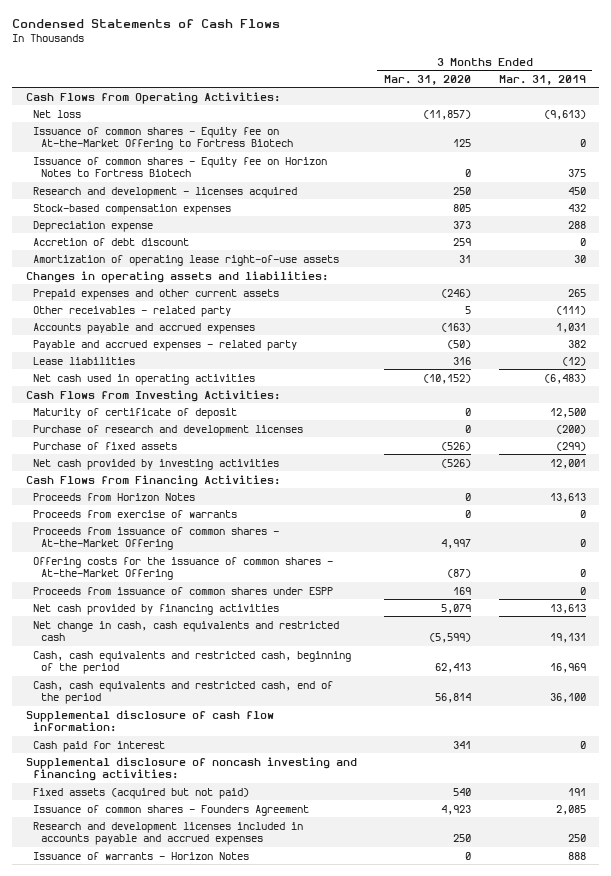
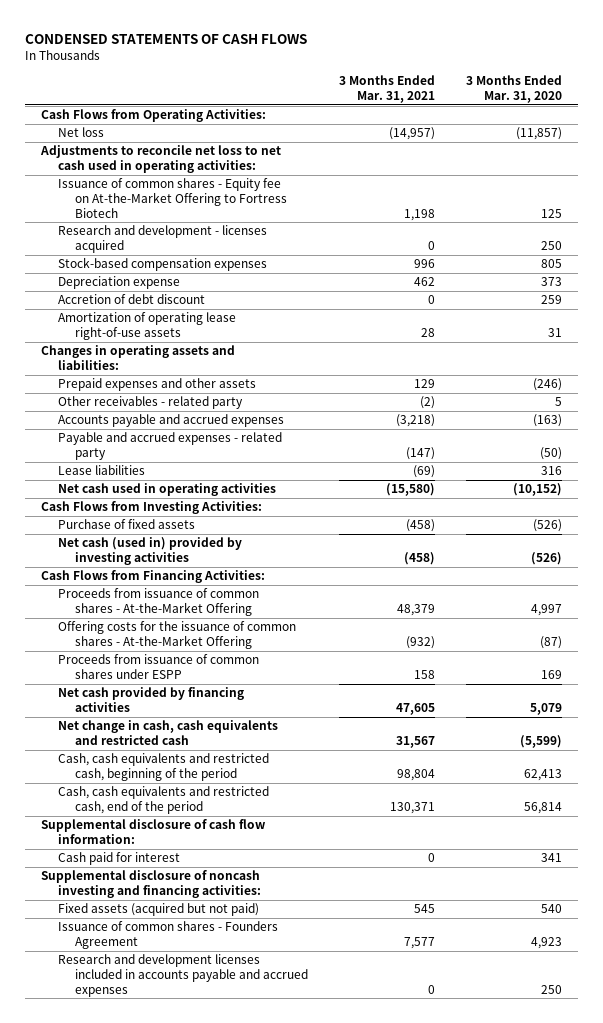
- Condensed Statements of Cash Flows
+ CONDENSED STATEMENTS OF CASH FLOWS
- | 3 Months Ended Mar. 31, 2020 | 3 Months Ended Mar. 31, 2019
+ | 3 Months Ended Mar. 31, 2021 | 3 Months Ended Mar. 31, 2020
+ Adjustments to reconcile net loss to net cash used in operating activities:
- Issuance of common shares - Equity fee on Horizon Notes to Fortress Biotech | 0 | 375
- Prepaid expenses and other current assets | (246) | 265
+ Prepaid expenses and other assets | 129 | (246)
- Maturity of certificate of deposit | 0 | 12,500
- Purchase of research and development licenses | 0 | (200)
- Net cash provided by investing activities | (526) | 12,001
+ Net cash (used in) provided by investing activities | (458) | (526)
- Proceeds from Horizon Notes | 0 | 13,613
- Proceeds from exercise of warrants | 0 | 0
- Issuance of warrants - Horizon Notes | 0 | 888

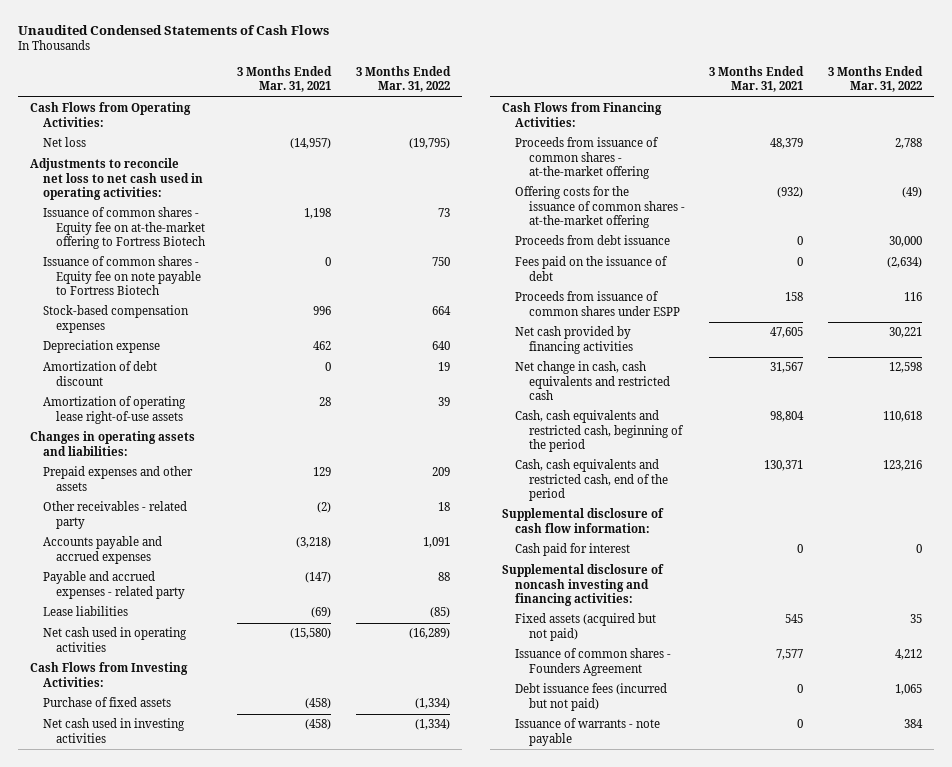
- CONDENSED STATEMENTS OF CASH FLOWS
+ Unaudited Condensed Statements of Cash Flows
- | 3 Months Ended Mar. 31, 2021 | 3 Months Ended Mar. 31, 2020
+ | 3 Months Ended Mar. 31, 2021 | 3 Months Ended Mar. 31, 2022
- Issuance of common shares - Equity fee on At-the-Market Offering to Fortress Biotech | 1,198 | 125
- Research and development - licenses acquired | 0 | 250
+ Issuance of common shares - Equity fee on at-the-market offering to Fortress Biotech | 1,198 | 73
+ Issuance of common shares - Equity fee on note payable to Fortress Biotech | 0 | 750
- Accretion of debt discount | 0 | 259
+ Amortization of debt discount | 0 | 19
- Net cash (used in) provided by investing activities | (458) | (526)
+ Net cash used in investing activities | (458) | (1,334)
- Proceeds from issuance of common shares - At-the-Market Offering | 48,379 | 4,997
- Offering costs for the issuance of common shares - At-the-Market Offering | (932) | (87)
+ Proceeds from issuance of common shares - at-the-market offering | 48,379 | 2,788
+ Offering costs for the issuance of common shares - at-the-market offering | (932) | (49)
+ Proceeds from debt issuance | 0 | 30,000
+ Fees paid on the issuance of debt | 0 | (2,634)
- Research and development licenses included in accounts payable and accrued expenses | 0 | 250
+ Debt issuance fees (incurred but not paid) | 0 | 1,065
+ Issuance of warrants - note payable | 0 | 384

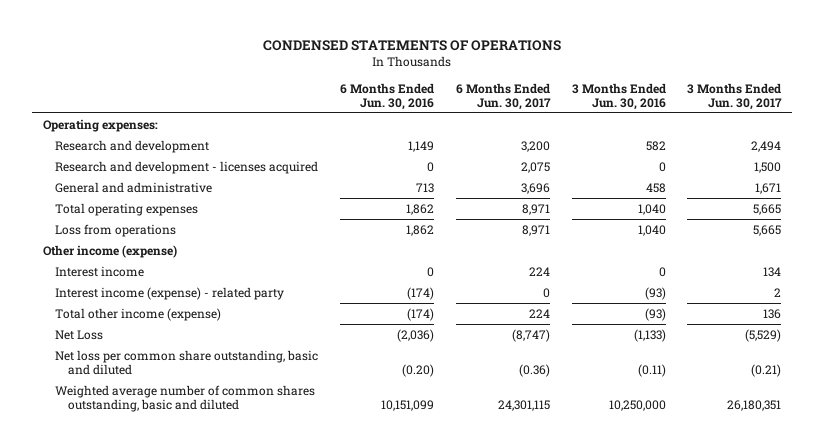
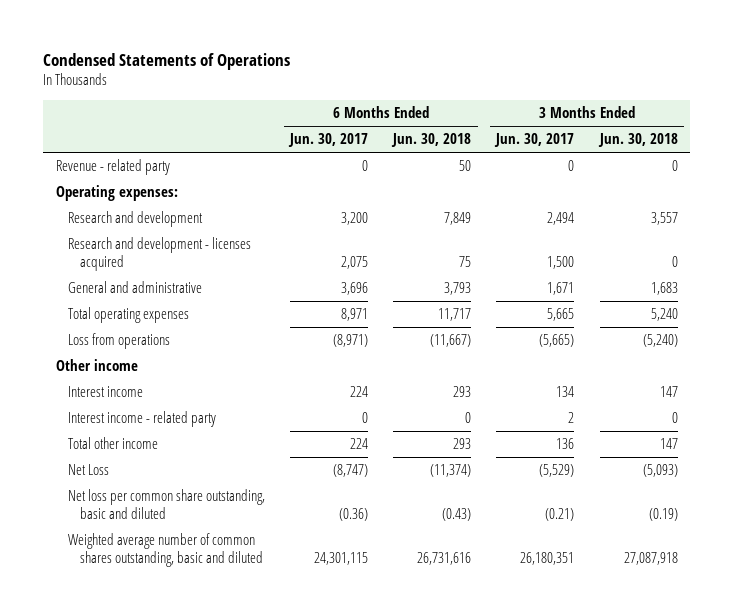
- CONDENSED STATEMENTS OF OPERATIONS
+ Condensed Statements of Operations
- | 6 Months Ended Jun. 30, 2016 | 6 Months Ended Jun. 30, 2017 | 3 Months Ended Jun. 30, 2016 | 3 Months Ended Jun. 30, 2017
+ | 6 Months Ended Jun. 30, 2017 | 6 Months Ended Jun. 30, 2018 | 3 Months Ended Jun. 30, 2017 | 3 Months Ended Jun. 30, 2018
+ Revenue - related party | 0 | 50 | 0 | 0
- Loss from operations | 1,862 | 8,971 | 1,040 | 5,665
- Other income (expense)
+ Loss from operations | (8,971) | (11,667) | (5,665) | (5,240)
+ Other income
- Interest income (expense) - related party | (174) | 0 | (93) | 2
- Total other income (expense) | (174) | 224 | (93) | 136
+ Interest income - related party | 0 | 0 | 2 | 0
+ Total other income | 224 | 293 | 136 | 147

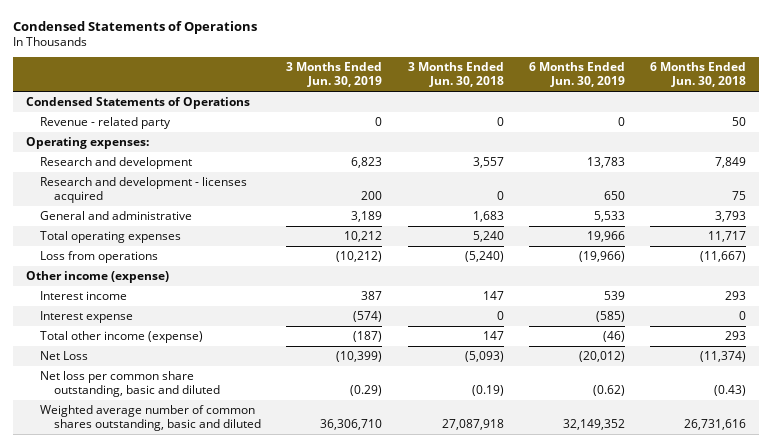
- | 6 Months Ended Jun. 30, 2017 | 6 Months Ended Jun. 30, 2018 | 3 Months Ended Jun. 30, 2017 | 3 Months Ended Jun. 30, 2018
+ | 3 Months Ended Jun. 30, 2019 | 3 Months Ended Jun. 30, 2018 | 6 Months Ended Jun. 30, 2019 | 6 Months Ended Jun. 30, 2018
+ Condensed Statements of Operations
- Other income
+ Other income (expense)
- Interest income - related party | 0 | 0 | 2 | 0
- Total other income | 224 | 293 | 136 | 147
+ Interest expense | (574) | 0 | (585) | 0
+ Total other income (expense) | (187) | 147 | (46) | 293

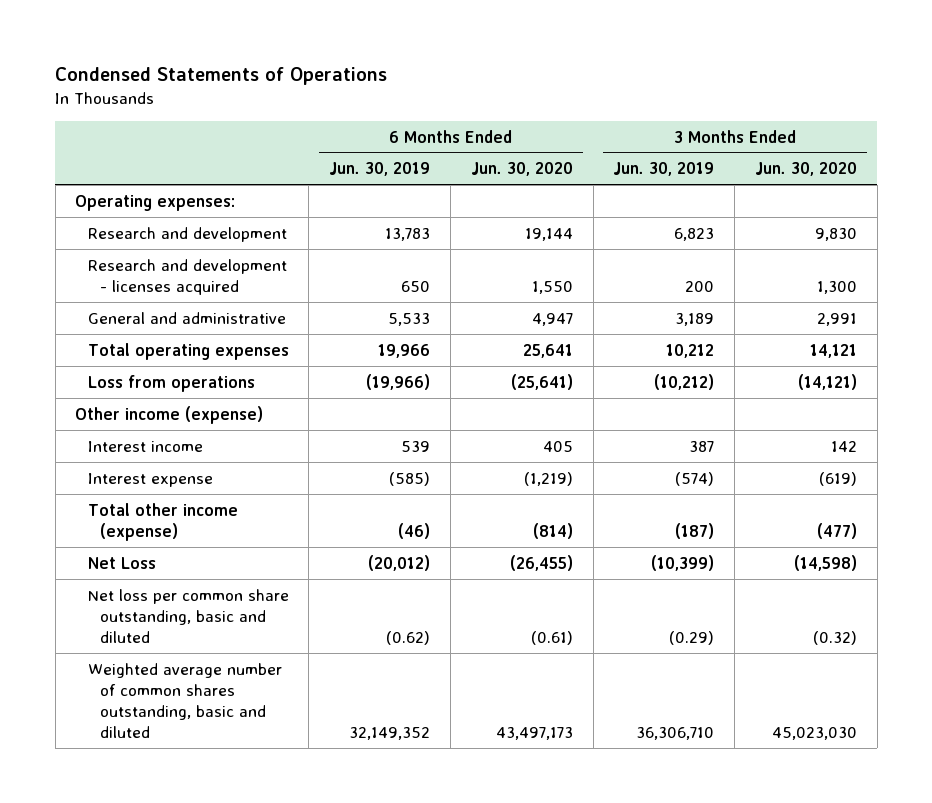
- | 3 Months Ended Jun. 30, 2019 | 3 Months Ended Jun. 30, 2018 | 6 Months Ended Jun. 30, 2019 | 6 Months Ended Jun. 30, 2018
+ | 6 Months Ended Jun. 30, 2019 | 6 Months Ended Jun. 30, 2020 | 3 Months Ended Jun. 30, 2019 | 3 Months Ended Jun. 30, 2020
- Condensed Statements of Operations
- Revenue - related party | 0 | 0 | 0 | 50

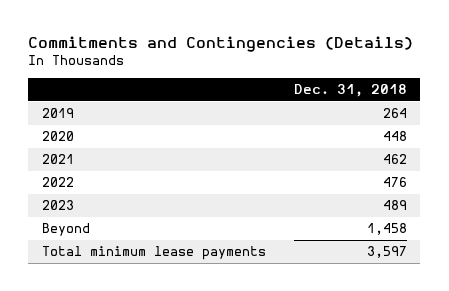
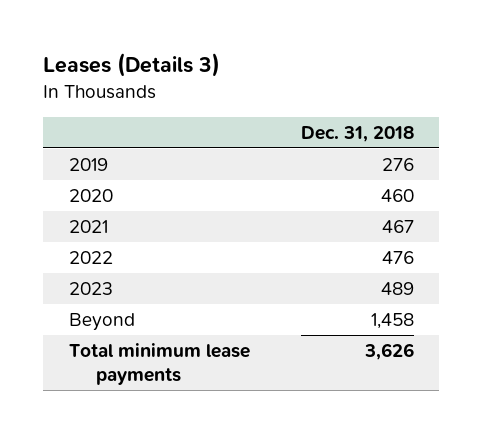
- Commitments and Contingencies (Details)
+ Leases (Details 3)
- 2019 | 264
- 2020 | 448
- 2021 | 462
+ 2019 | 276
+ 2020 | 460
+ 2021 | 467
- Total minimum lease payments | 3,597
+ Total minimum lease payments | 3,626

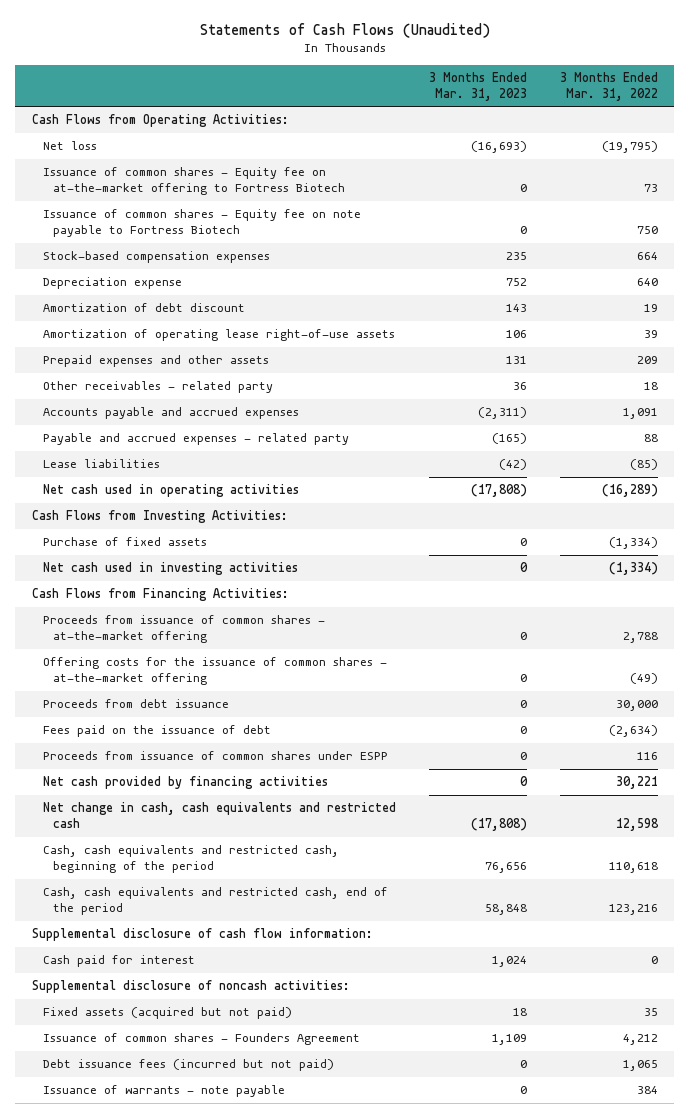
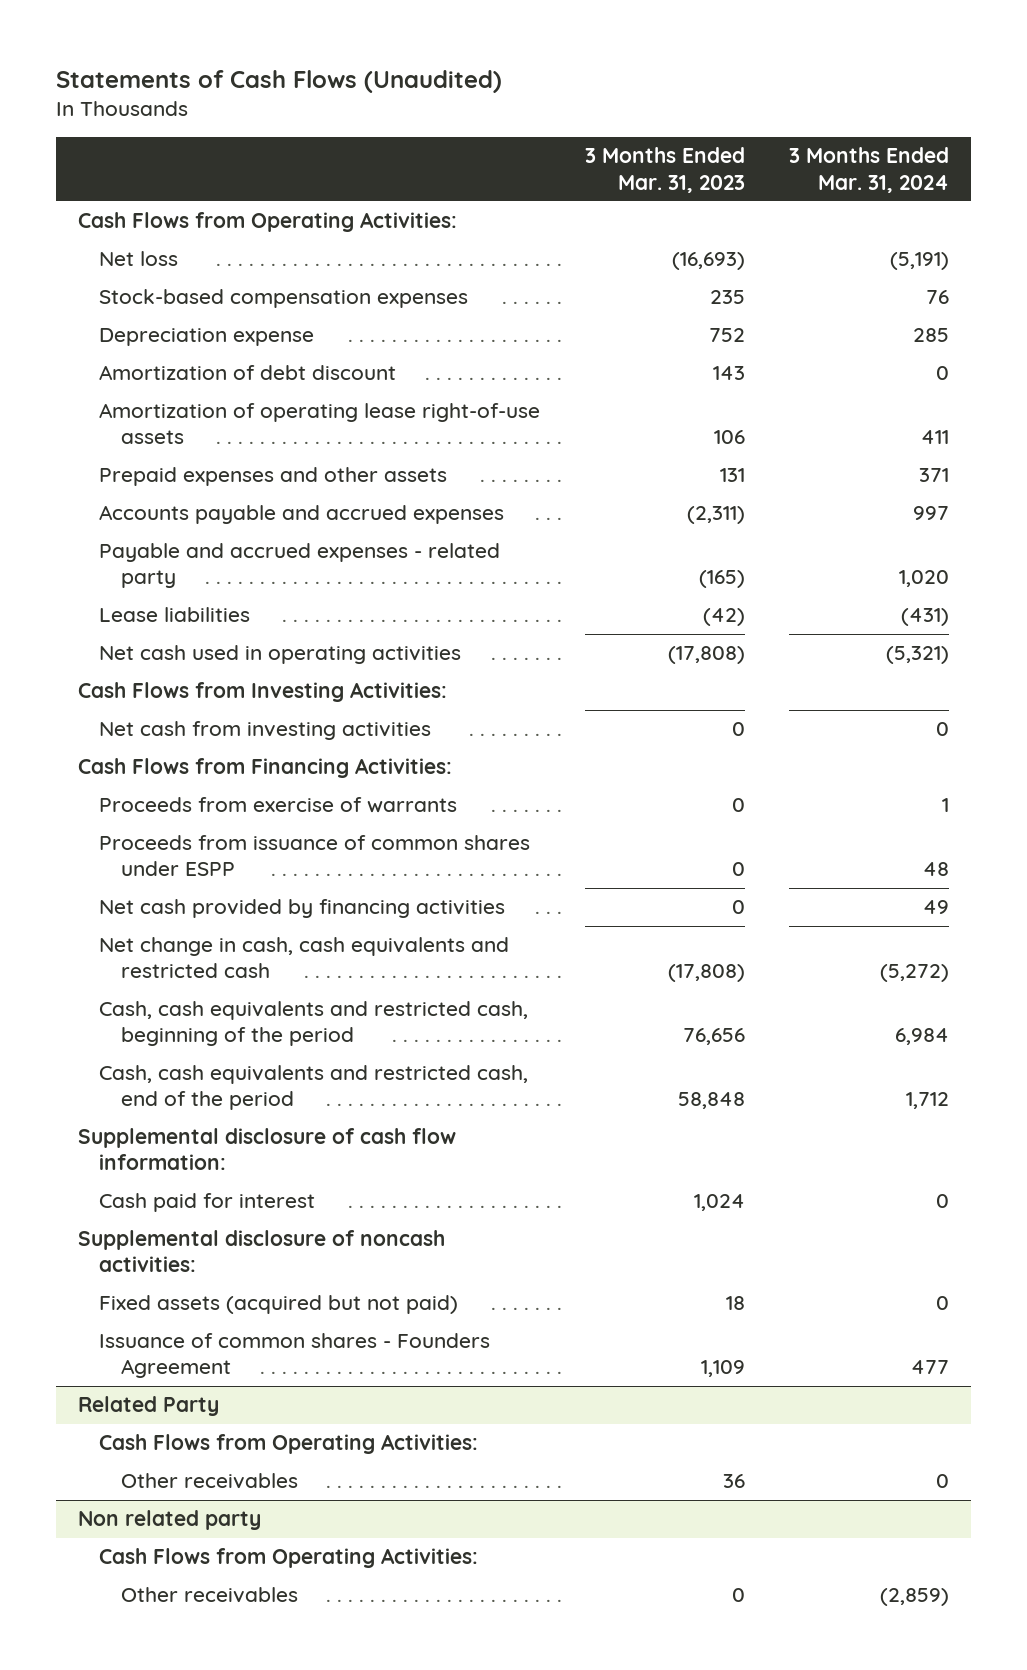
- | 3 Months Ended Mar. 31, 2023 | 3 Months Ended Mar. 31, 2022
+ | 3 Months Ended Mar. 31, 2023 | 3 Months Ended Mar. 31, 2024
- Issuance of common shares - Equity fee on at-the-market offering to Fortress Biotech | 0 | 73
- Issuance of common shares - Equity fee on note payable to Fortress Biotech | 0 | 750
- Other receivables - related party | 36 | 18
- Purchase of fixed assets | 0 | (1,334)
- Net cash used in investing activities | 0 | (1,334)
+ Net cash from investing activities | 0 | 0
- Proceeds from issuance of common shares - at-the-market offering | 0 | 2,788
- Offering costs for the issuance of common shares - at-the-market offering | 0 | (49)
- Proceeds from debt issuance | 0 | 30,000
- Fees paid on the issuance of debt | 0 | (2,634)
+ Proceeds from exercise of warrants | 0 | 1
- Debt issuance fees (incurred but not paid) | 0 | 1,065
- Issuance of warrants - note payable | 0 | 384
+ Related Party
+ Cash Flows from Operating Activities:
+ Other receivables | 36 | 0
+ Non related party
+ Cash Flows from Operating Activities:
+ Other receivables | 0 | (2,859)

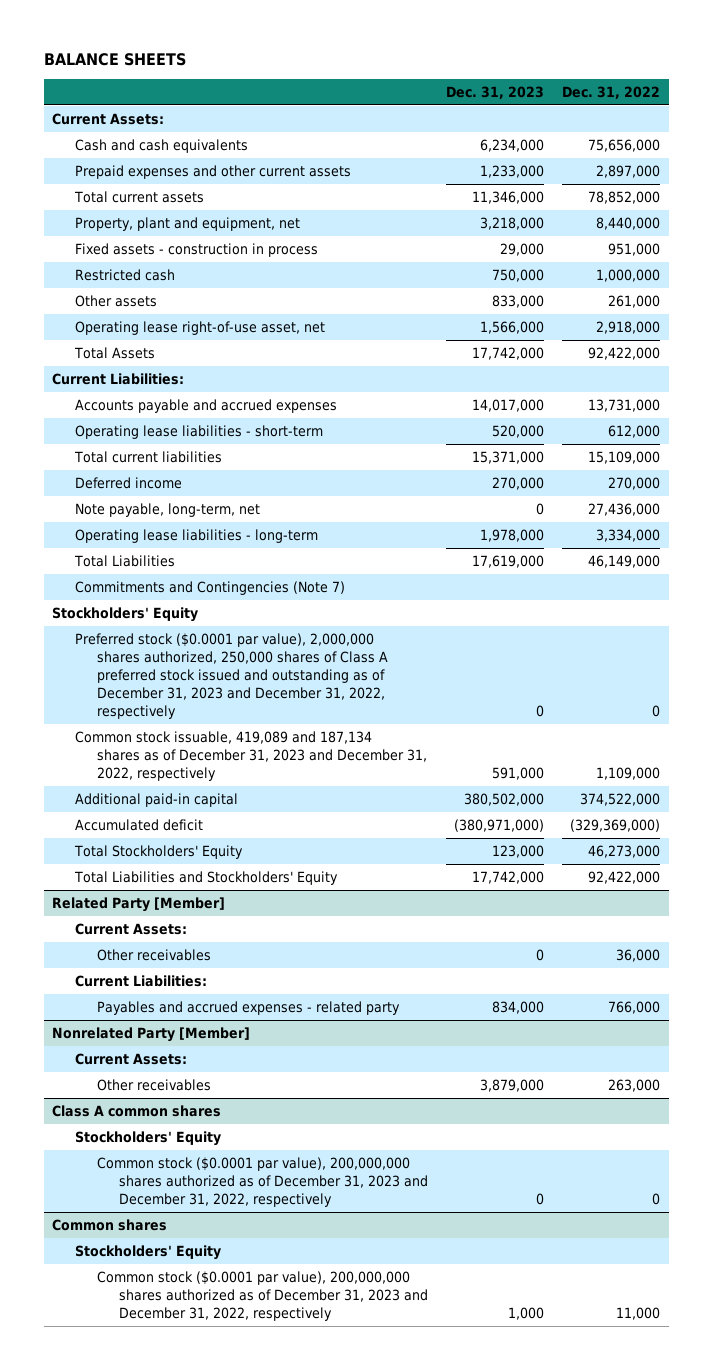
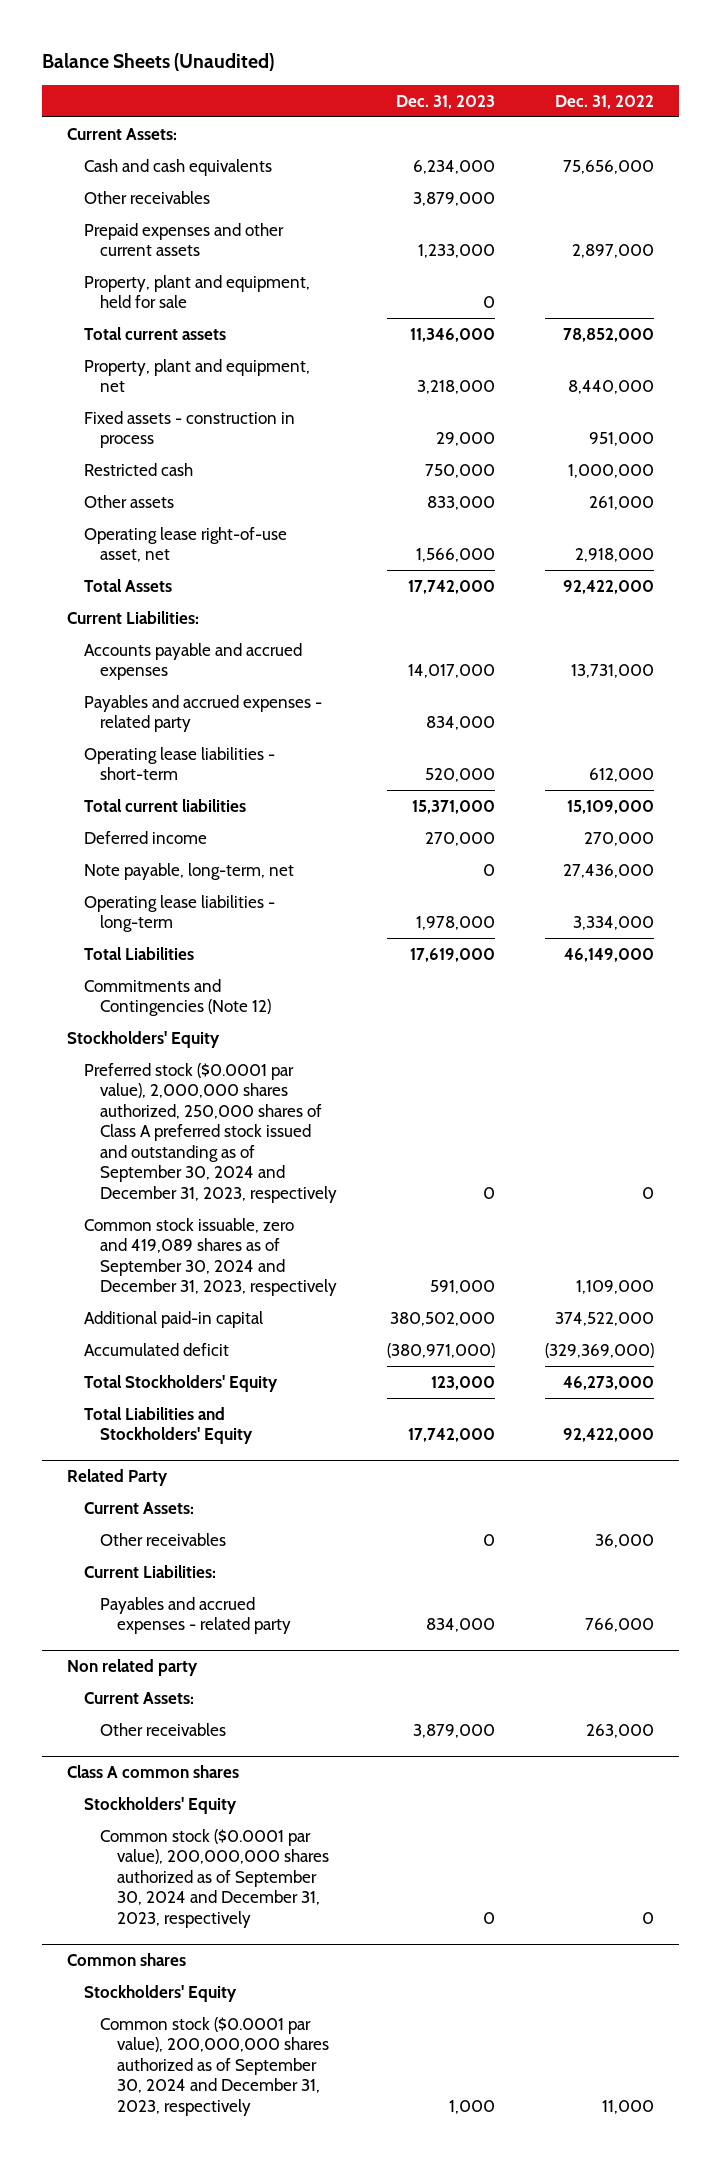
- BALANCE SHEETS
+ Balance Sheets (Unaudited)
+ Other receivables | 3,879,000 |
+ Property, plant and equipment, held for sale | 0 |
+ Payables and accrued expenses - related party | 834,000 |
- Commitments and Contingencies (Note 7)
+ Commitments and Contingencies (Note 12)
- Preferred stock ($0.0001 par value), 2,000,000 shares authorized, 250,000 shares of Class A preferred stock issued and outstanding as of December 31, 2023 and December 31, 2022, respectively | 0 | 0
- Common stock issuable, 419,089 and 187,134 shares as of December 31, 2023 and December 31, 2022, respectively | 591,000 | 1,109,000
+ Preferred stock ($0.0001 par value), 2,000,000 shares authorized, 250,000 shares of Class A preferred stock issued and outstanding as of September 30, 2024 and December 31, 2023, respectively | 0 | 0
+ Common stock issuable, zero and 419,089 shares as of September 30, 2024 and December 31, 2023, respectively | 591,000 | 1,109,000
- Related Party [Member]
+ Related Party
- Nonrelated Party [Member]
+ Non related party
@ Class A common shares
- Common stock ($0.0001 par value), 200,000,000 shares authorized as of December 31, 2023 and December 31, 2022, respectively | 0 | 0
+ Common stock ($0.0001 par value), 200,000,000 shares authorized as of September 30, 2024 and December 31, 2023, respectively | 0 | 0
@ Common shares
- Common stock ($0.0001 par value), 200,000,000 shares authorized as of December 31, 2023 and December 31, 2022, respectively | 1,000 | 11,000
+ Common stock ($0.0001 par value), 200,000,000 shares authorized as of September 30, 2024 and December 31, 2023, respectively | 1,000 | 11,000

